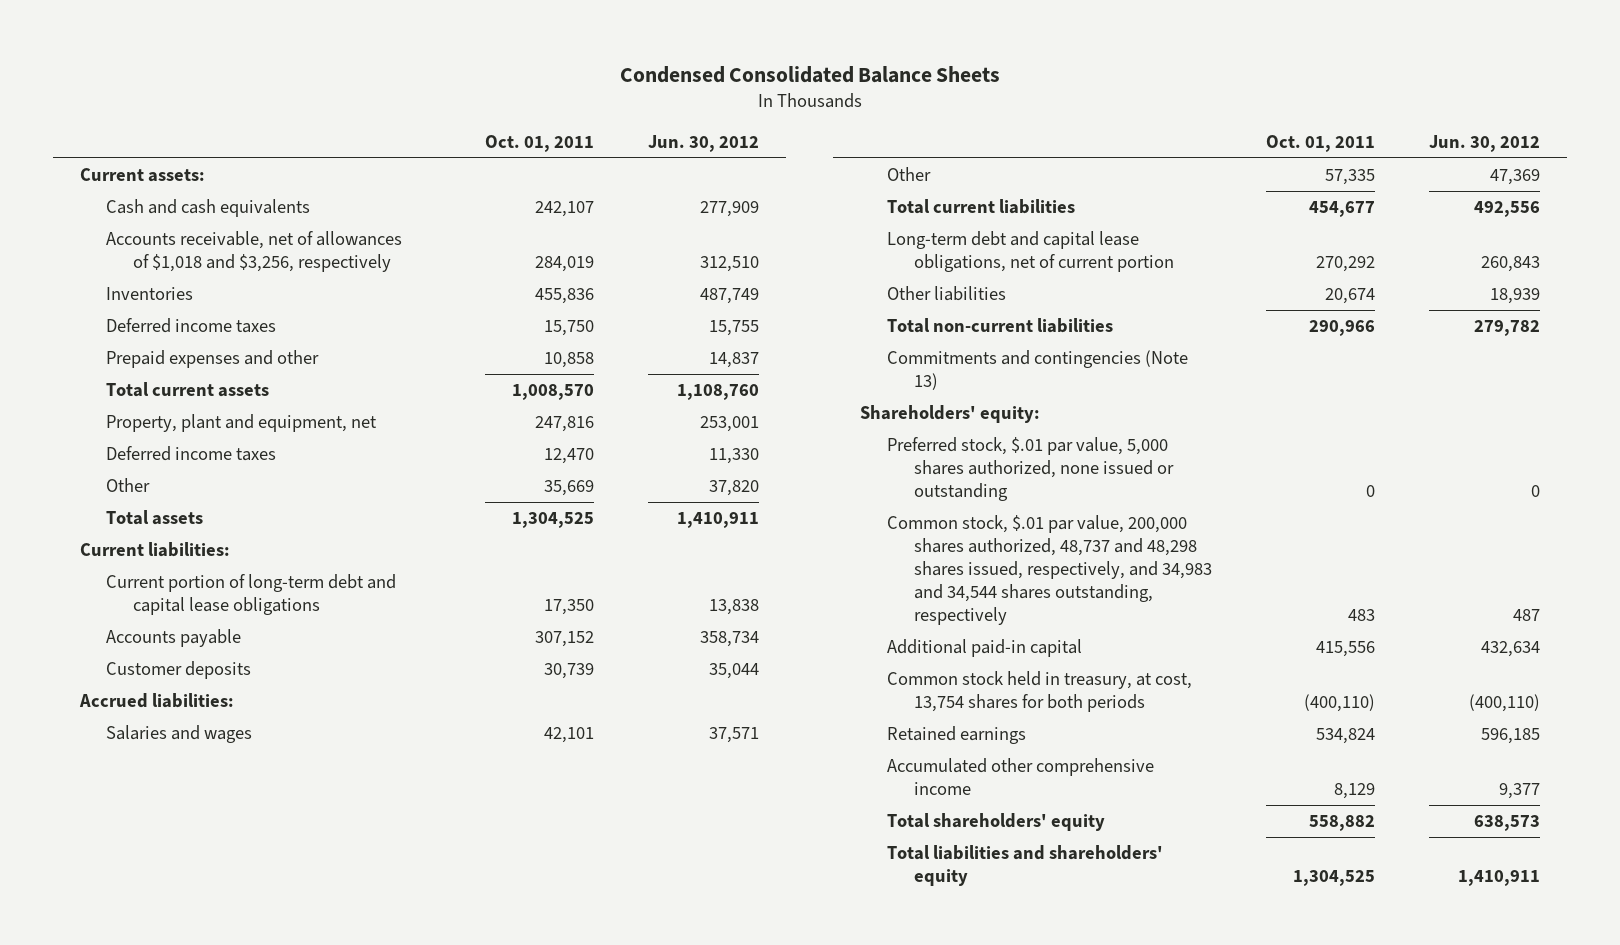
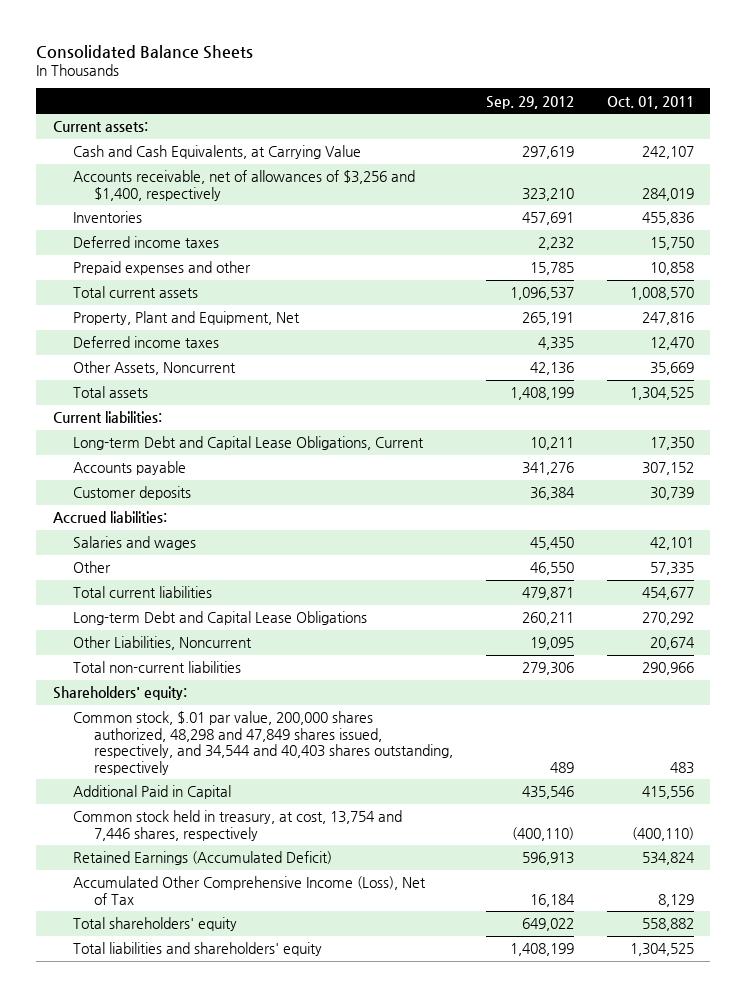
- Condensed Consolidated Balance Sheets
+ Consolidated Balance Sheets
- | Oct. 01, 2011 | Jun. 30, 2012
+ | Sep. 29, 2012 | Oct. 01, 2011
- Cash and cash equivalents | 242,107 | 277,909
- Accounts receivable, net of allowances of $1,018 and $3,256, respectively | 284,019 | 312,510
+ Cash and Cash Equivalents, at Carrying Value | 297,619 | 242,107
+ Accounts receivable, net of allowances of $3,256 and $1,400, respectively | 323,210 | 284,019
- Property, plant and equipment, net | 247,816 | 253,001
+ Property, Plant and Equipment, Net | 265,191 | 247,816
- Other | 35,669 | 37,820
+ Other Assets, Noncurrent | 42,136 | 35,669
- Current portion of long-term debt and capital lease obligations | 17,350 | 13,838
+ Long-term Debt and Capital Lease Obligations, Current | 10,211 | 17,350
- Long-term debt and capital lease obligations, net of current portion | 270,292 | 260,843
- Other liabilities | 20,674 | 18,939
+ Long-term Debt and Capital Lease Obligations | 260,211 | 270,292
+ Other Liabilities, Noncurrent | 19,095 | 20,674
- Commitments and contingencies (Note 13)
- Preferred stock, $.01 par value, 5,000 shares authorized, none issued or outstanding | 0 | 0
- Common stock, $.01 par value, 200,000 shares authorized, 48,737 and 48,298 shares issued, respectively, and 34,983 and 34,544 shares outstanding, respectively | 483 | 487
- Additional paid-in capital | 415,556 | 432,634
- Common stock held in treasury, at cost, 13,754 shares for both periods | (400,110) | (400,110)
- Retained earnings | 534,824 | 596,185
- Accumulated other comprehensive income | 8,129 | 9,377
+ Common stock, $.01 par value, 200,000 shares authorized, 48,298 and 47,849 shares issued, respectively, and 34,544 and 40,403 shares outstanding, respectively | 489 | 483
+ Additional Paid in Capital | 435,546 | 415,556
+ Common stock held in treasury, at cost, 13,754 and 7,446 shares, respectively | (400,110) | (400,110)
+ Retained Earnings (Accumulated Deficit) | 596,913 | 534,824
+ Accumulated Other Comprehensive Income (Loss), Net of Tax | 16,184 | 8,129

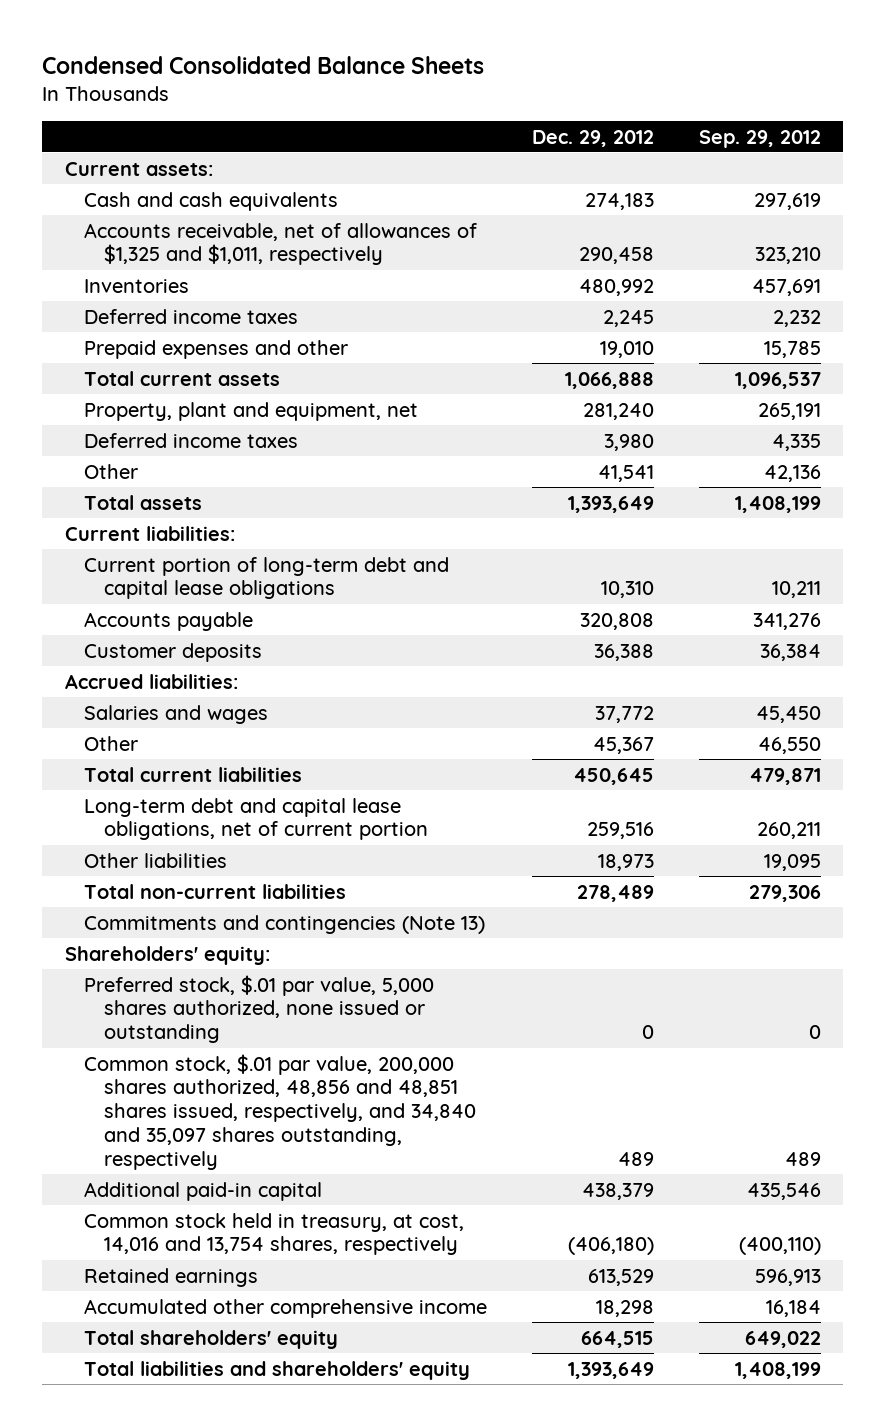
- Consolidated Balance Sheets
+ Condensed Consolidated Balance Sheets
- | Sep. 29, 2012 | Oct. 01, 2011
+ | Dec. 29, 2012 | Sep. 29, 2012
- Cash and Cash Equivalents, at Carrying Value | 297,619 | 242,107
- Accounts receivable, net of allowances of $3,256 and $1,400, respectively | 323,210 | 284,019
+ Cash and cash equivalents | 274,183 | 297,619
+ Accounts receivable, net of allowances of $1,325 and $1,011, respectively | 290,458 | 323,210
- Property, Plant and Equipment, Net | 265,191 | 247,816
+ Property, plant and equipment, net | 281,240 | 265,191
- Other Assets, Noncurrent | 42,136 | 35,669
+ Other | 41,541 | 42,136
- Long-term Debt and Capital Lease Obligations, Current | 10,211 | 17,350
+ Current portion of long-term debt and capital lease obligations | 10,310 | 10,211
- Long-term Debt and Capital Lease Obligations | 260,211 | 270,292
- Other Liabilities, Noncurrent | 19,095 | 20,674
+ Long-term debt and capital lease obligations, net of current portion | 259,516 | 260,211
+ Other liabilities | 18,973 | 19,095
+ Commitments and contingencies (Note 13)
- Common stock, $.01 par value, 200,000 shares authorized, 48,298 and 47,849 shares issued, respectively, and 34,544 and 40,403 shares outstanding, respectively | 489 | 483
- Additional Paid in Capital | 435,546 | 415,556
- Common stock held in treasury, at cost, 13,754 and 7,446 shares, respectively | (400,110) | (400,110)
- Retained Earnings (Accumulated Deficit) | 596,913 | 534,824
- Accumulated Other Comprehensive Income (Loss), Net of Tax | 16,184 | 8,129
+ Preferred stock, $.01 par value, 5,000 shares authorized, none issued or outstanding | 0 | 0
+ Common stock, $.01 par value, 200,000 shares authorized, 48,856 and 48,851 shares issued, respectively, and 34,840 and 35,097 shares outstanding, respectively | 489 | 489
+ Additional paid-in capital | 438,379 | 435,546
+ Common stock held in treasury, at cost, 14,016 and 13,754 shares, respectively | (406,180) | (400,110)
+ Retained earnings | 613,529 | 596,913
+ Accumulated other comprehensive income | 18,298 | 16,184

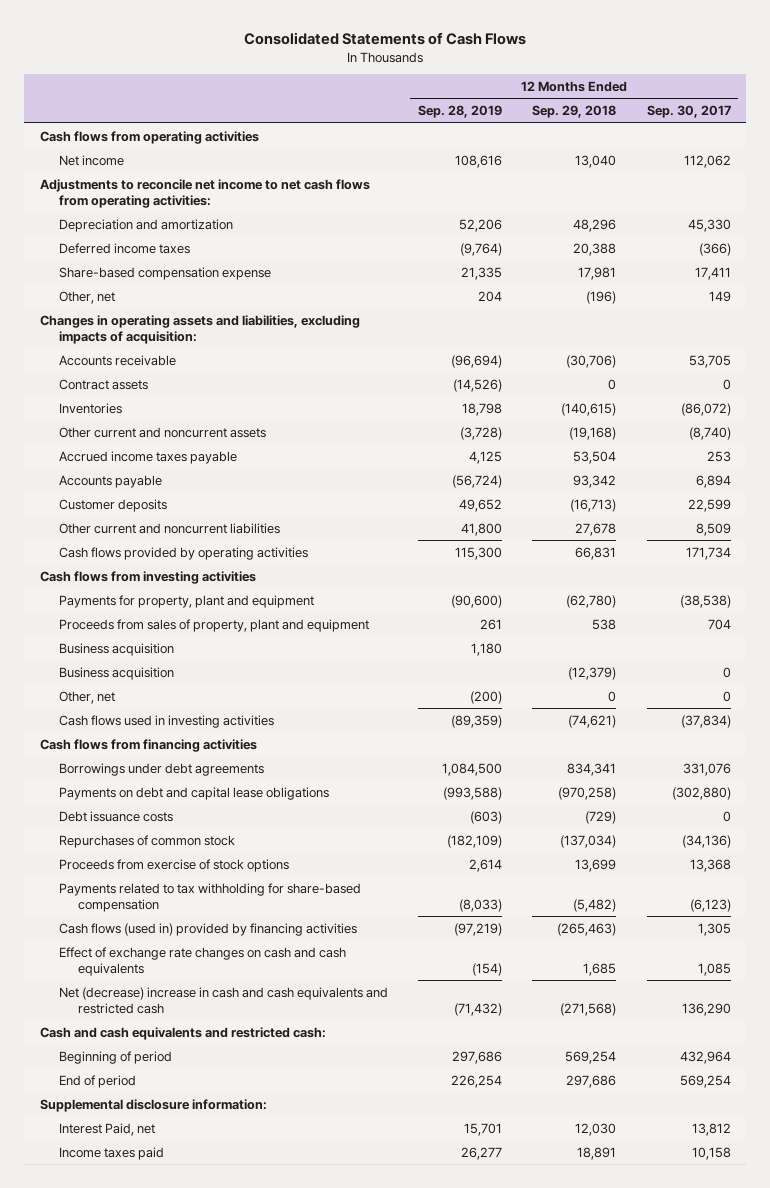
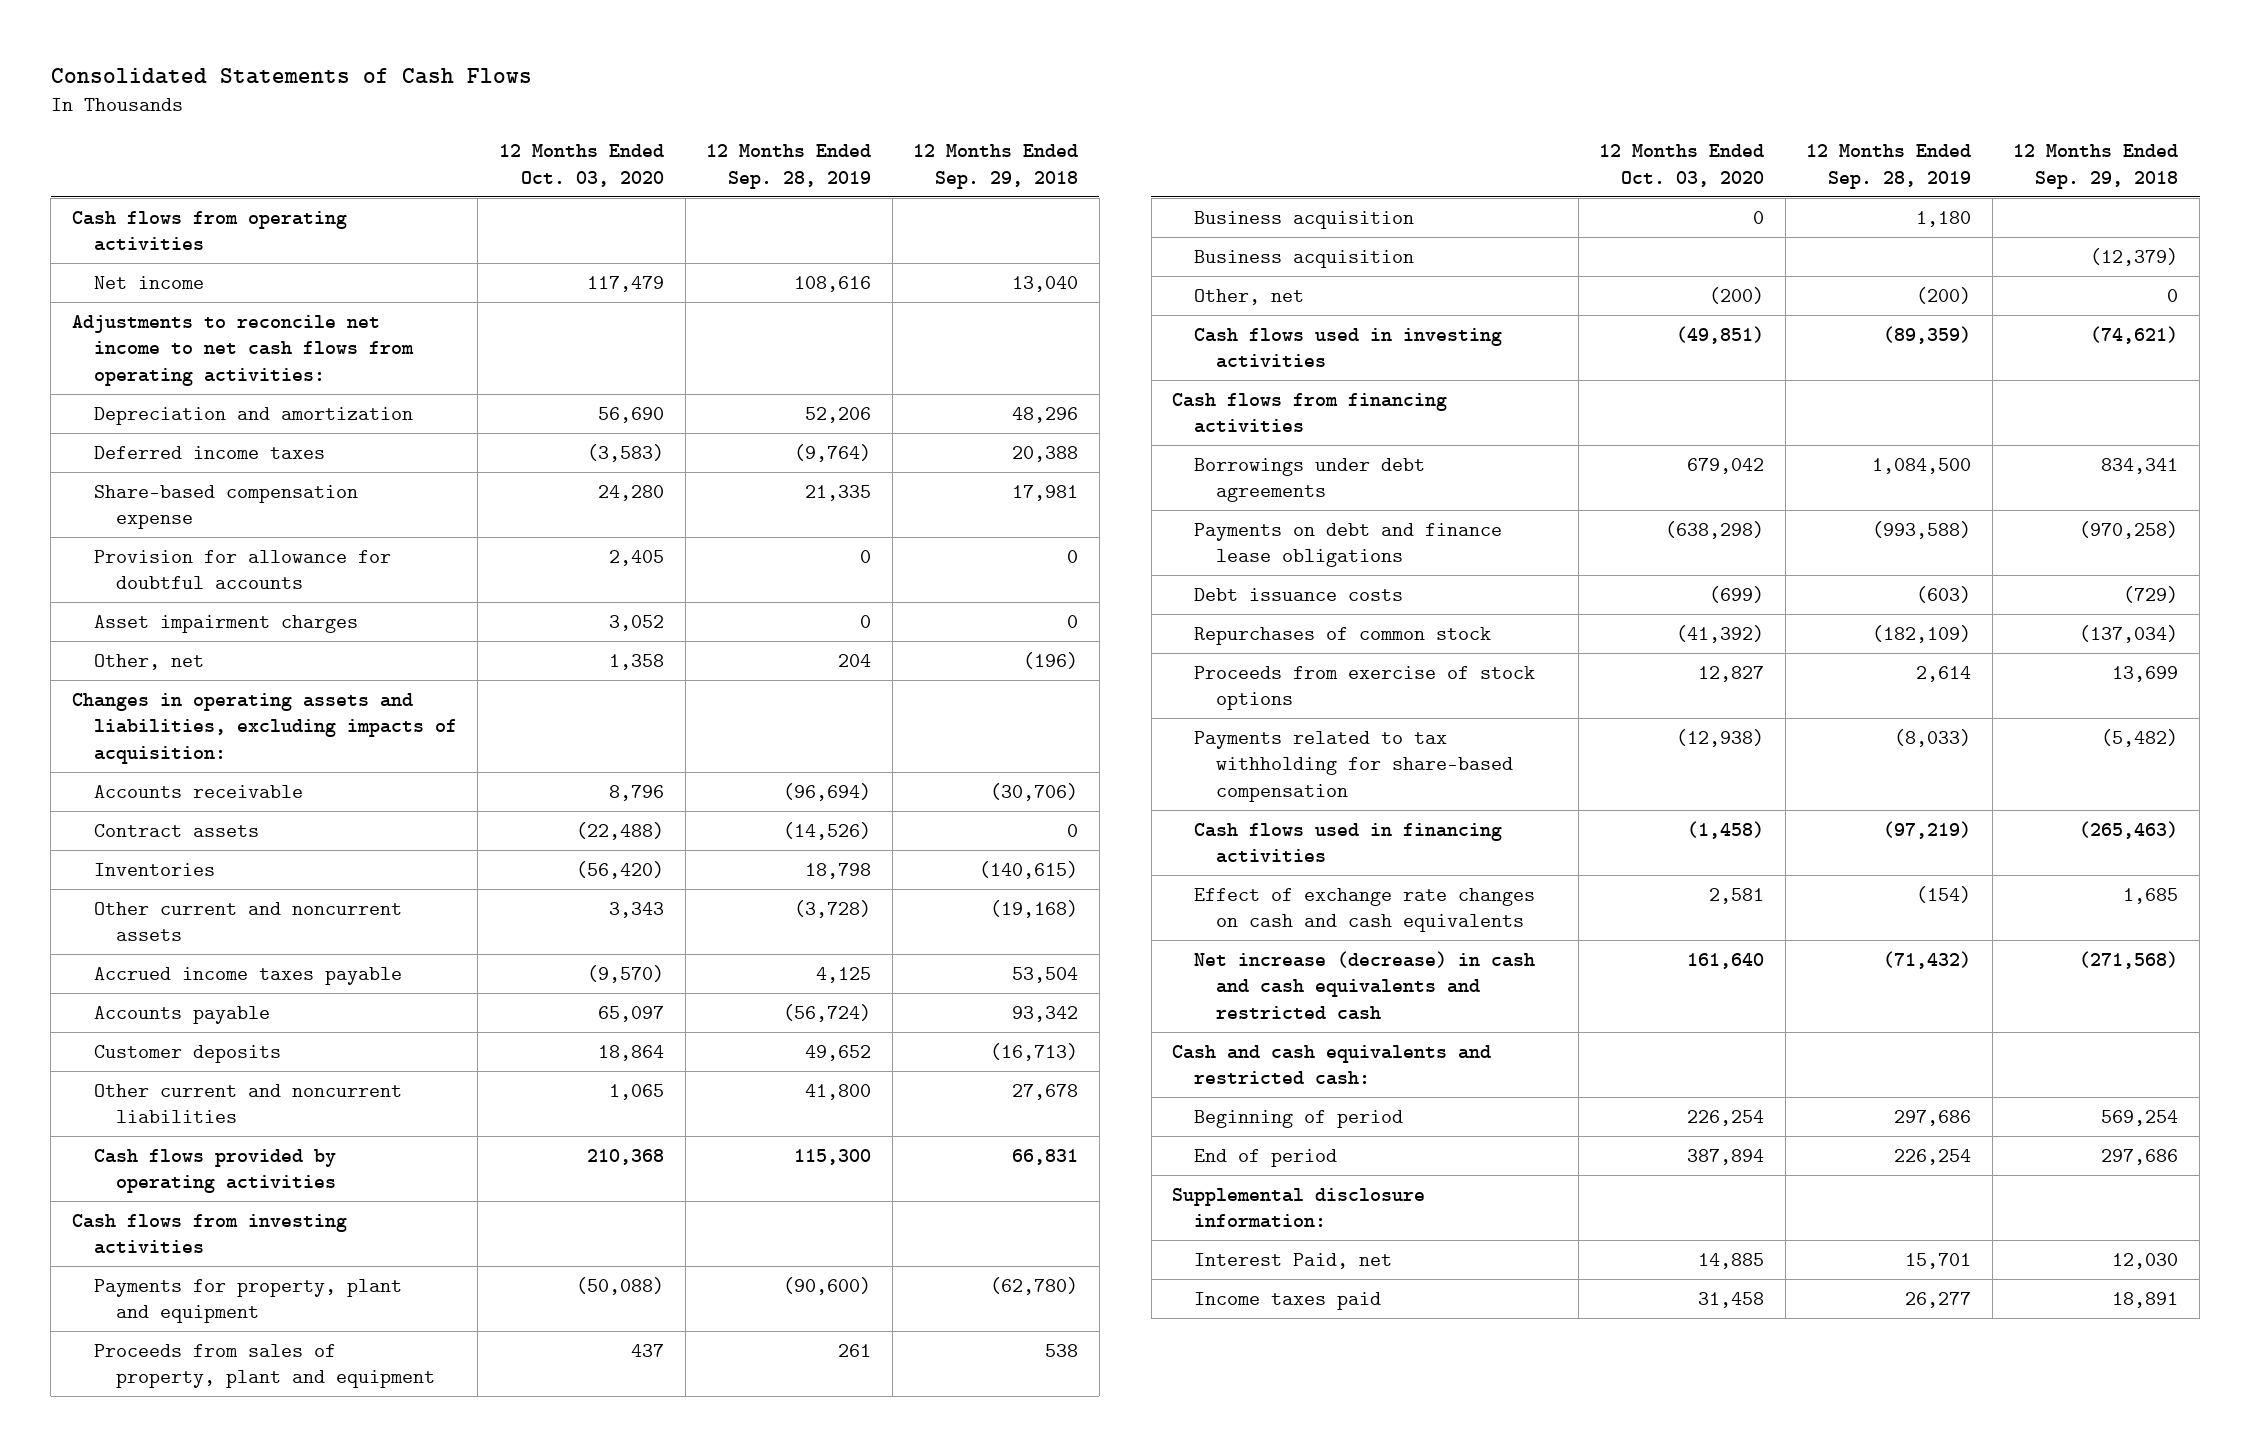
- | 12 Months Ended Sep. 28, 2019 | 12 Months Ended Sep. 29, 2018 | 12 Months Ended Sep. 30, 2017
+ | 12 Months Ended Oct. 03, 2020 | 12 Months Ended Sep. 28, 2019 | 12 Months Ended Sep. 29, 2018
+ Provision for allowance for doubtful accounts | 2,405 | 0 | 0
+ Asset impairment charges | 3,052 | 0 | 0
- Payments on debt and capital lease obligations | (993,588) | (970,258) | (302,880)
+ Payments on debt and finance lease obligations | (638,298) | (993,588) | (970,258)
- Cash flows (used in) provided by financing activities | (97,219) | (265,463) | 1,305
+ Cash flows used in financing activities | (1,458) | (97,219) | (265,463)
- Net (decrease) increase in cash and cash equivalents and restricted cash | (71,432) | (271,568) | 136,290
+ Net increase (decrease) in cash and cash equivalents and restricted cash | 161,640 | (71,432) | (271,568)

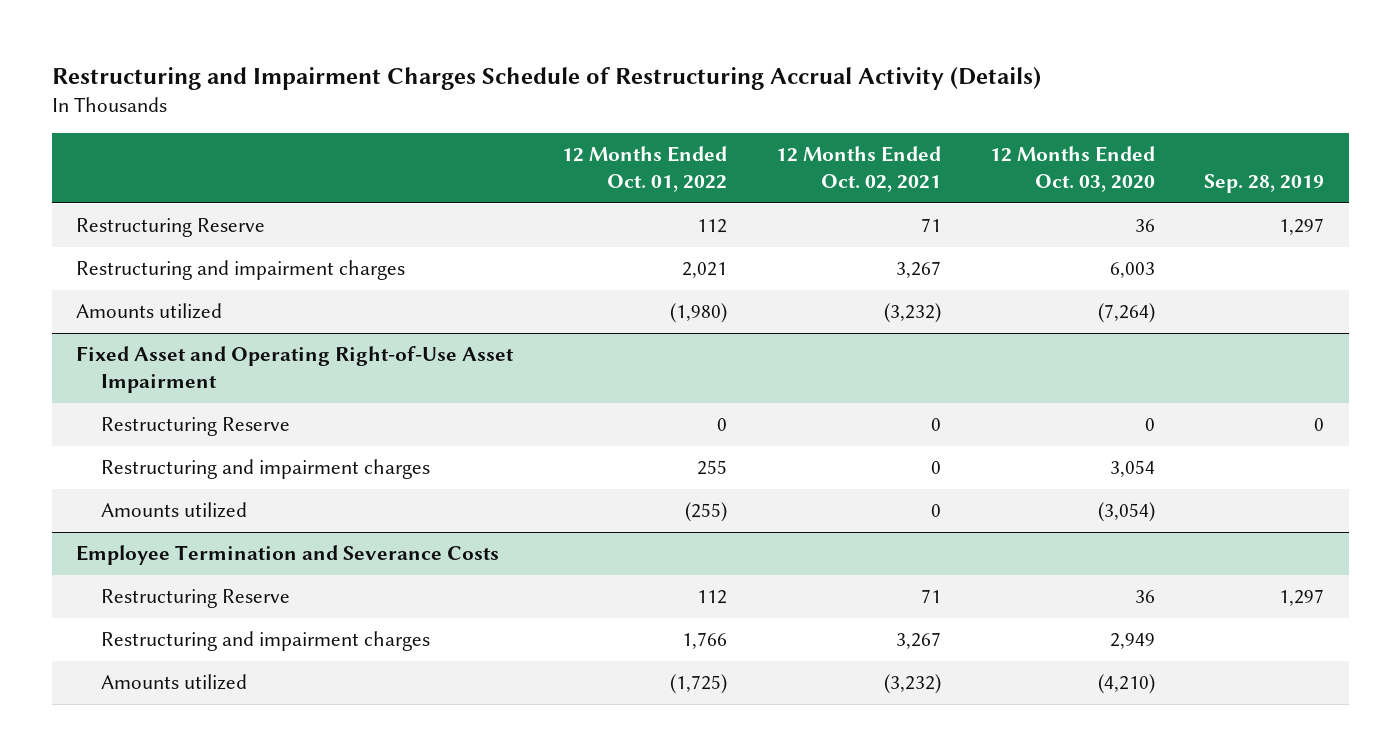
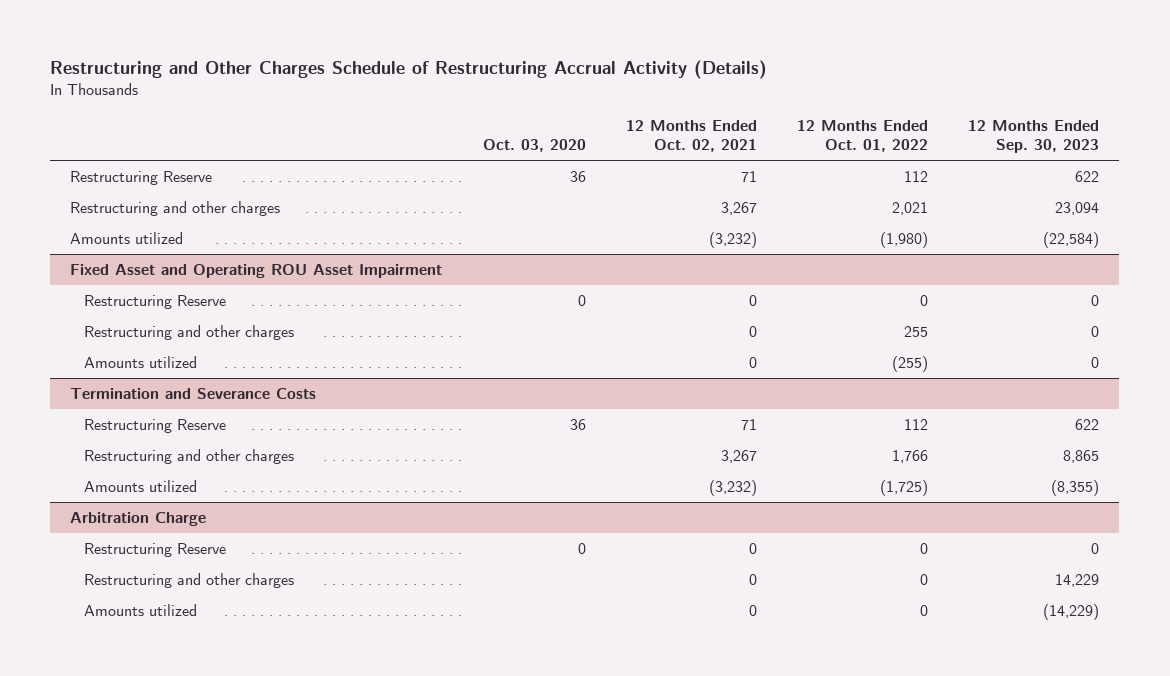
- Restructuring and Impairment Charges Schedule of Restructuring Accrual Activity (Details)
+ Restructuring and Other Charges Schedule of Restructuring Accrual Activity (Details)
- | 12 Months Ended Oct. 01, 2022 | 12 Months Ended Oct. 02, 2021 | 12 Months Ended Oct. 03, 2020 | Sep. 28, 2019
+ | Oct. 03, 2020 | 12 Months Ended Oct. 02, 2021 | 12 Months Ended Oct. 01, 2022 | 12 Months Ended Sep. 30, 2023
- Restructuring and impairment charges | 2,021 | 3,267 | 6,003 |
+ Restructuring and other charges | | 3,267 | 2,021 | 23,094
- Fixed Asset and Operating Right-of-Use Asset Impairment
+ Fixed Asset and Operating ROU Asset Impairment
- Restructuring and impairment charges | 255 | 0 | 3,054 |
+ Restructuring and other charges | | 0 | 255 | 0
- Employee Termination and Severance Costs
+ Termination and Severance Costs
- Restructuring and impairment charges | 1,766 | 3,267 | 2,949 |
+ Restructuring and other charges | | 3,267 | 1,766 | 8,865
+ Arbitration Charge
+ Restructuring Reserve | 0 | 0 | 0 | 0
+ Restructuring and other charges | | 0 | 0 | 14,229
+ Amounts utilized | | 0 | 0 | (14,229)

